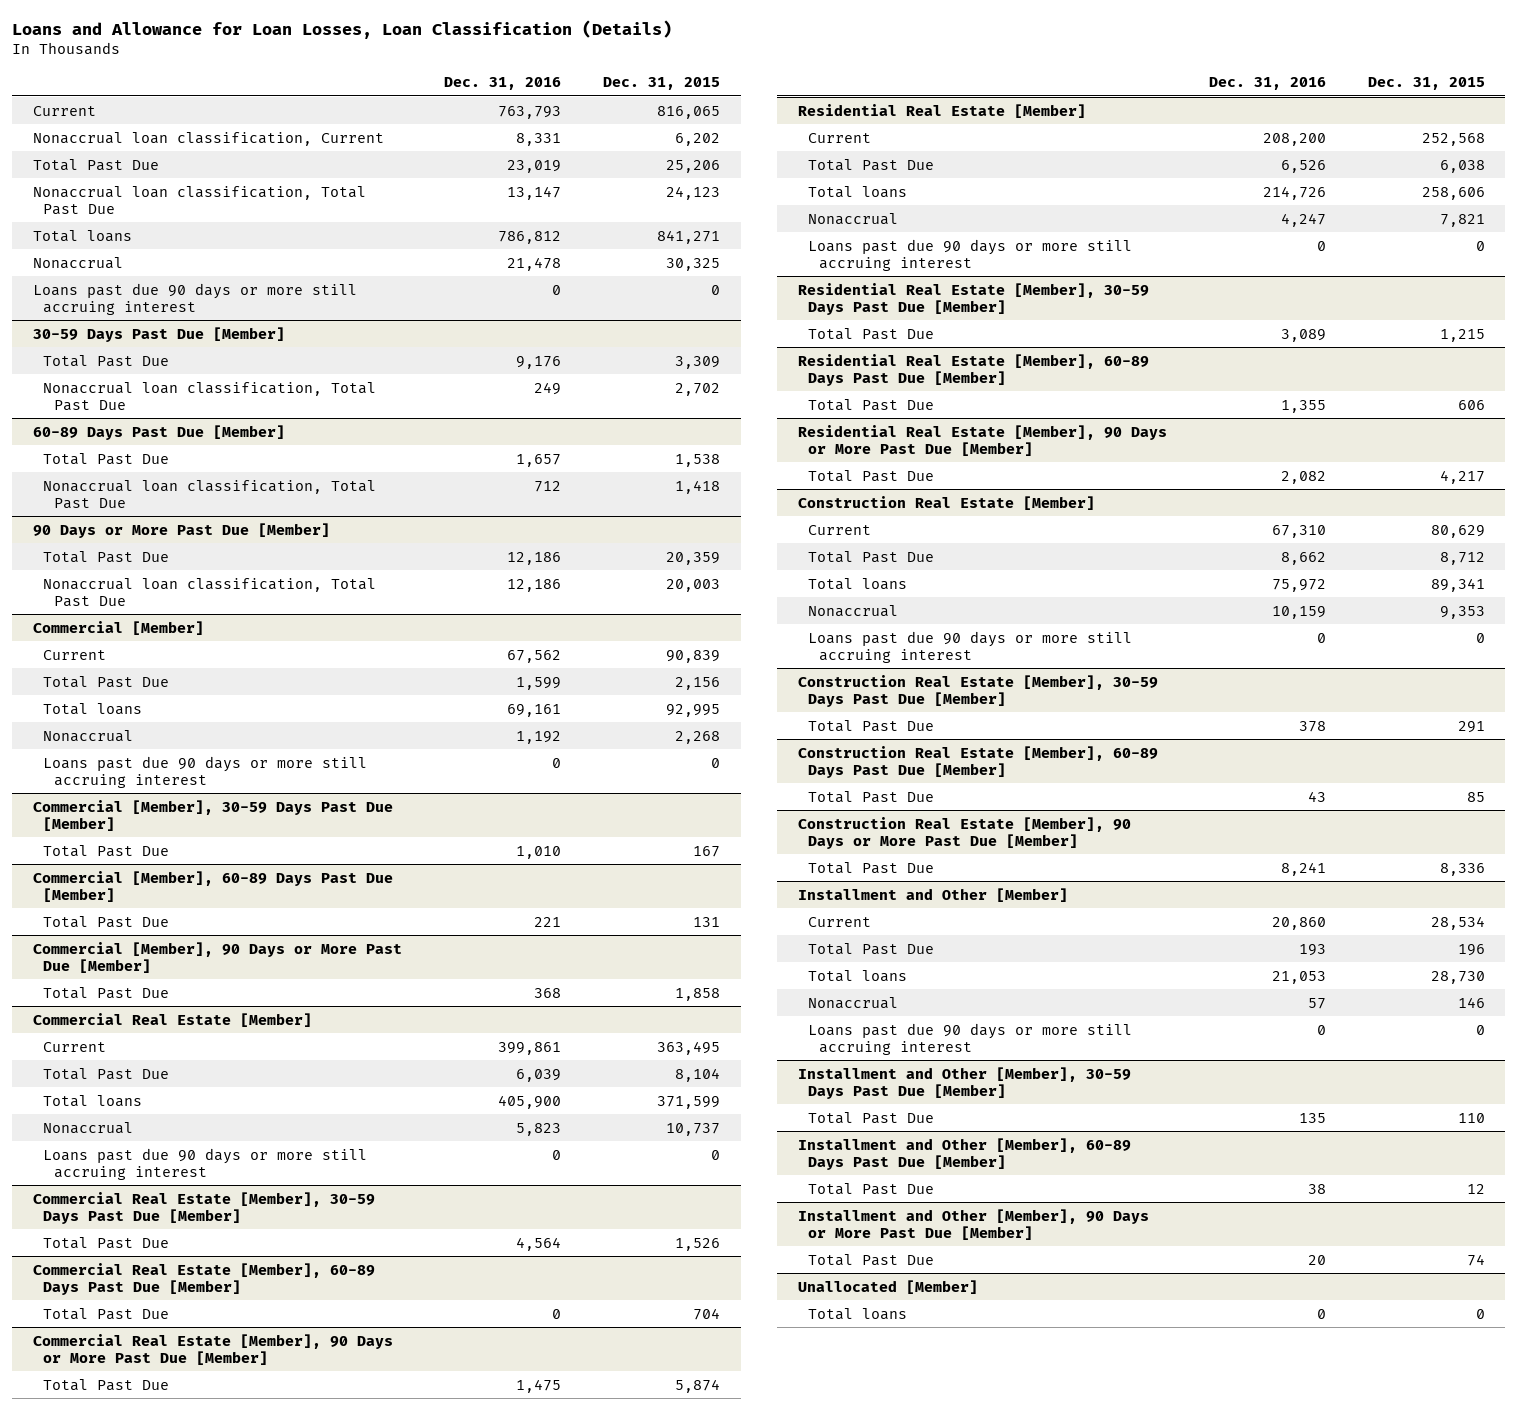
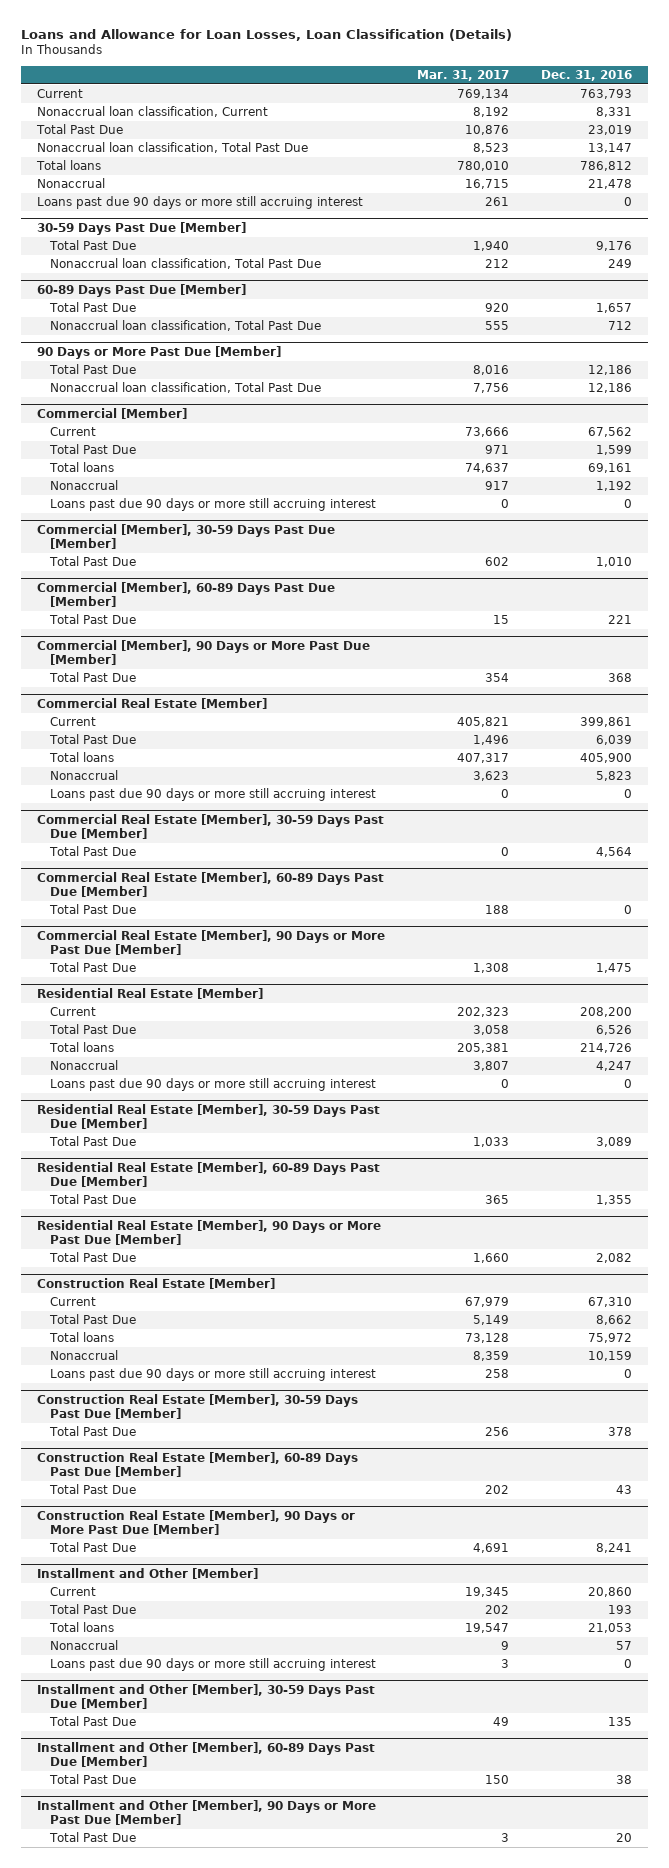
- | Dec. 31, 2016 | Dec. 31, 2015
+ | Mar. 31, 2017 | Dec. 31, 2016
- Unallocated [Member]
- Total loans | 0 | 0

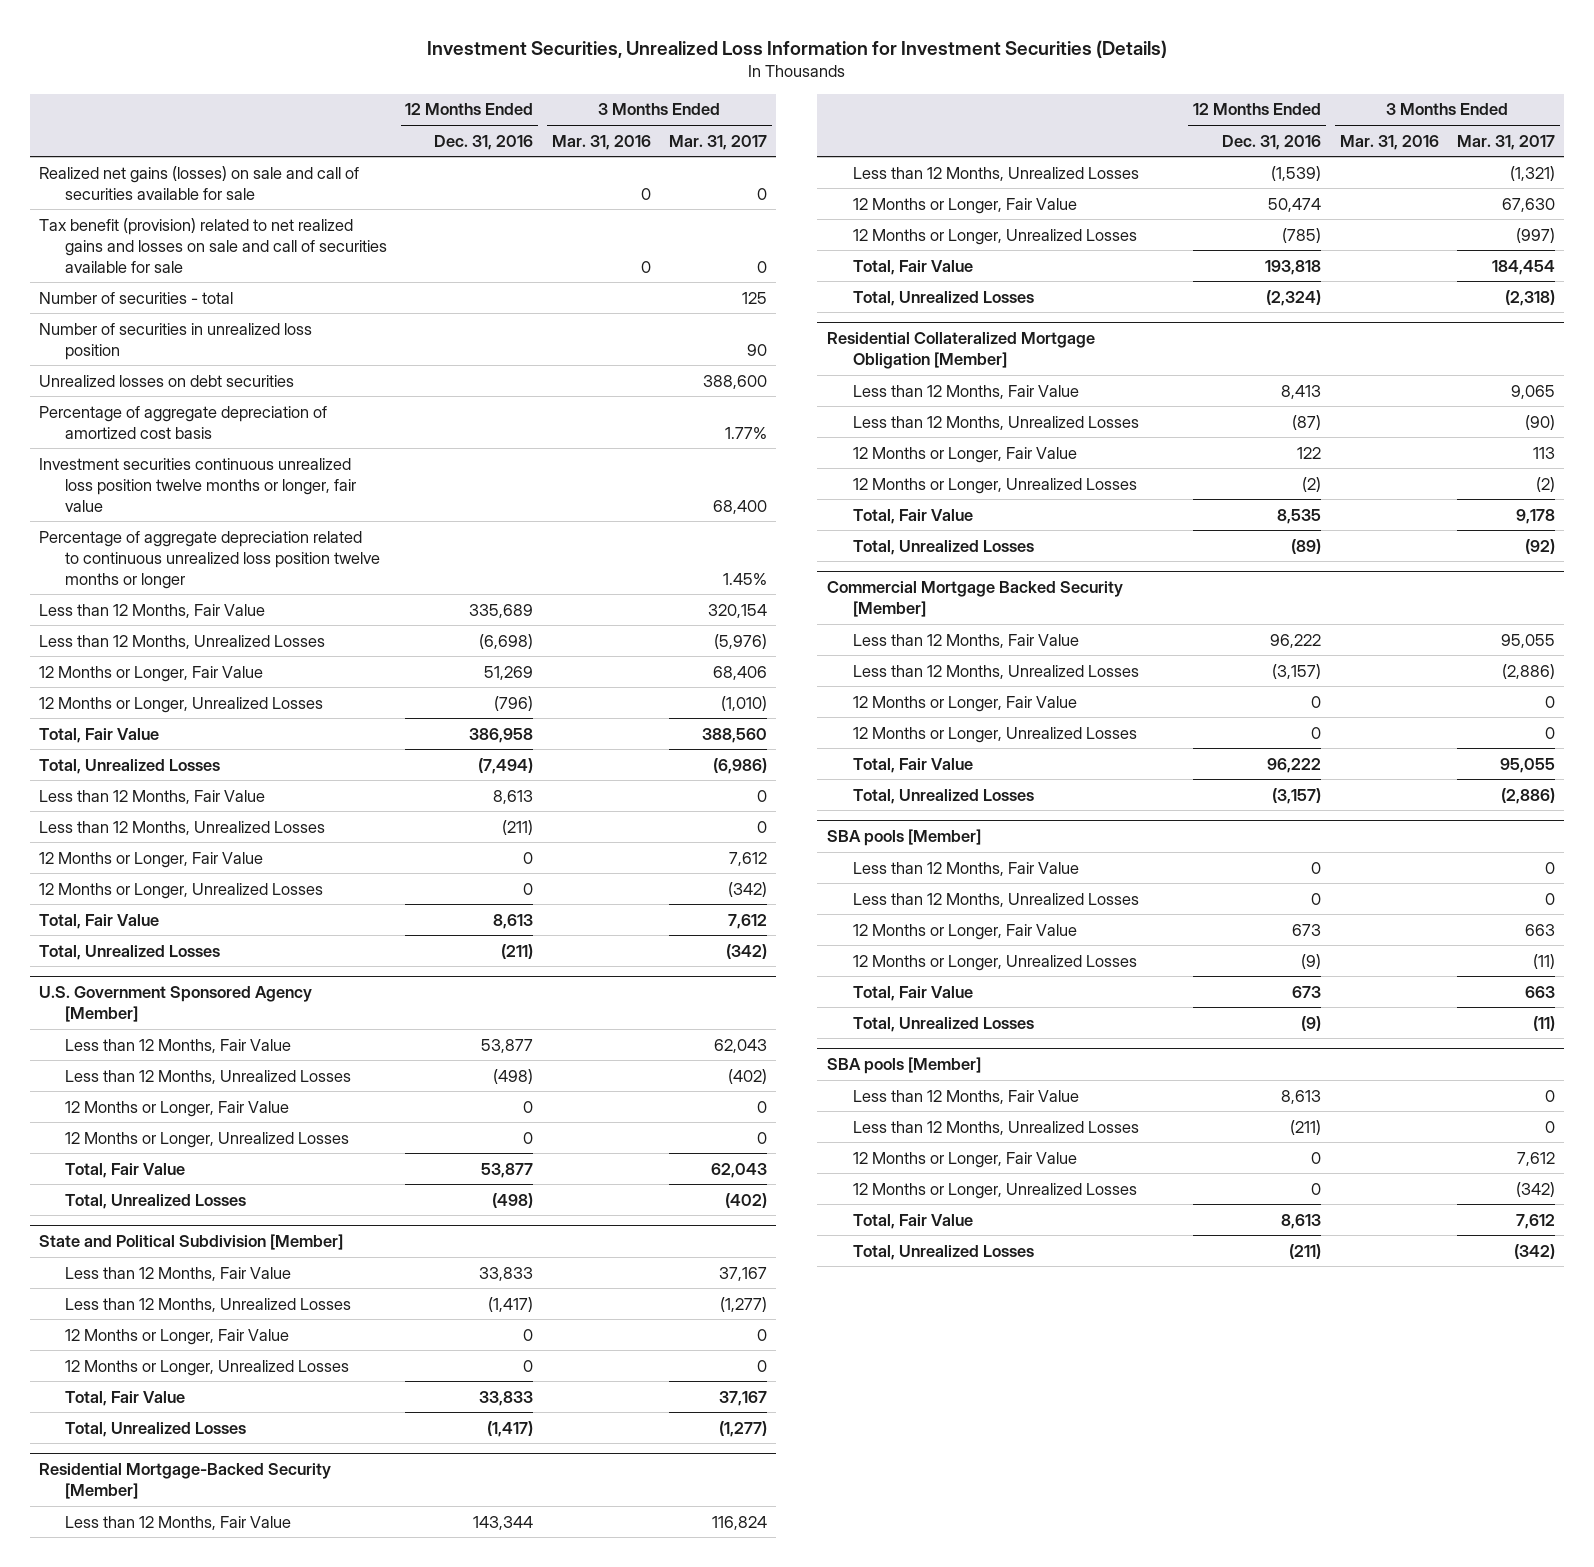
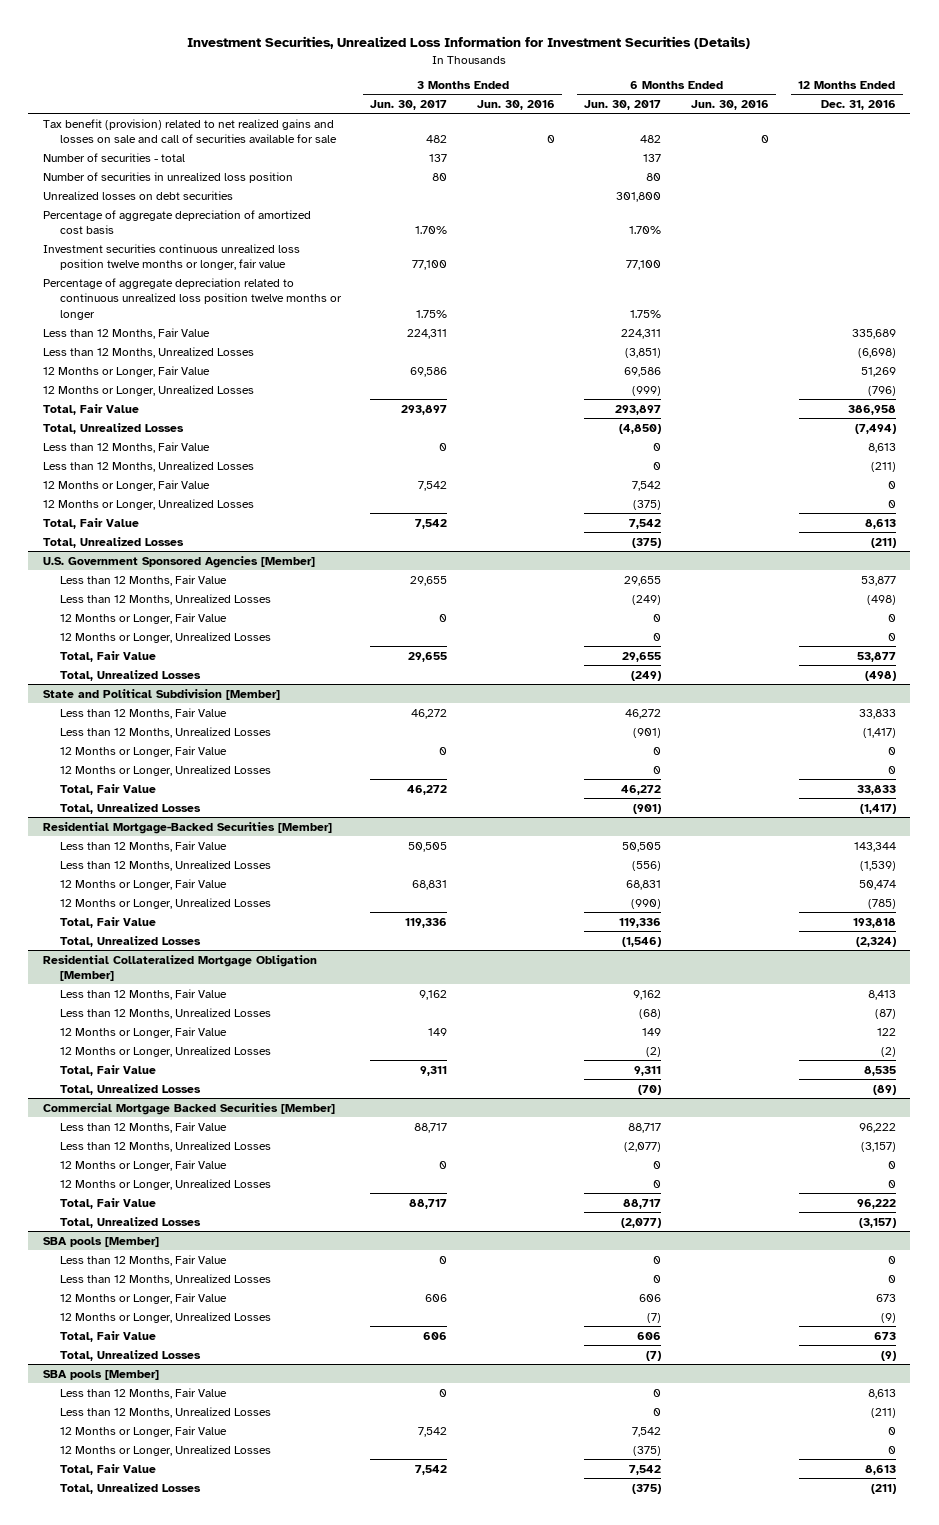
- | 12 Months Ended Dec. 31, 2016 | 3 Months Ended Mar. 31, 2016 | 3 Months Ended Mar. 31, 2017
+ | 3 Months Ended Jun. 30, 2017 | 3 Months Ended Jun. 30, 2016 | 6 Months Ended Jun. 30, 2017 | 6 Months Ended Jun. 30, 2016 | 12 Months Ended Dec. 31, 2016
- Realized net gains (losses) on sale and call of securities available for sale | | 0 | 0
- U.S. Government Sponsored Agency [Member]
+ U.S. Government Sponsored Agencies [Member]
- Residential Mortgage-Backed Security [Member]
+ Residential Mortgage-Backed Securities [Member]
- Commercial Mortgage Backed Security [Member]
+ Commercial Mortgage Backed Securities [Member]

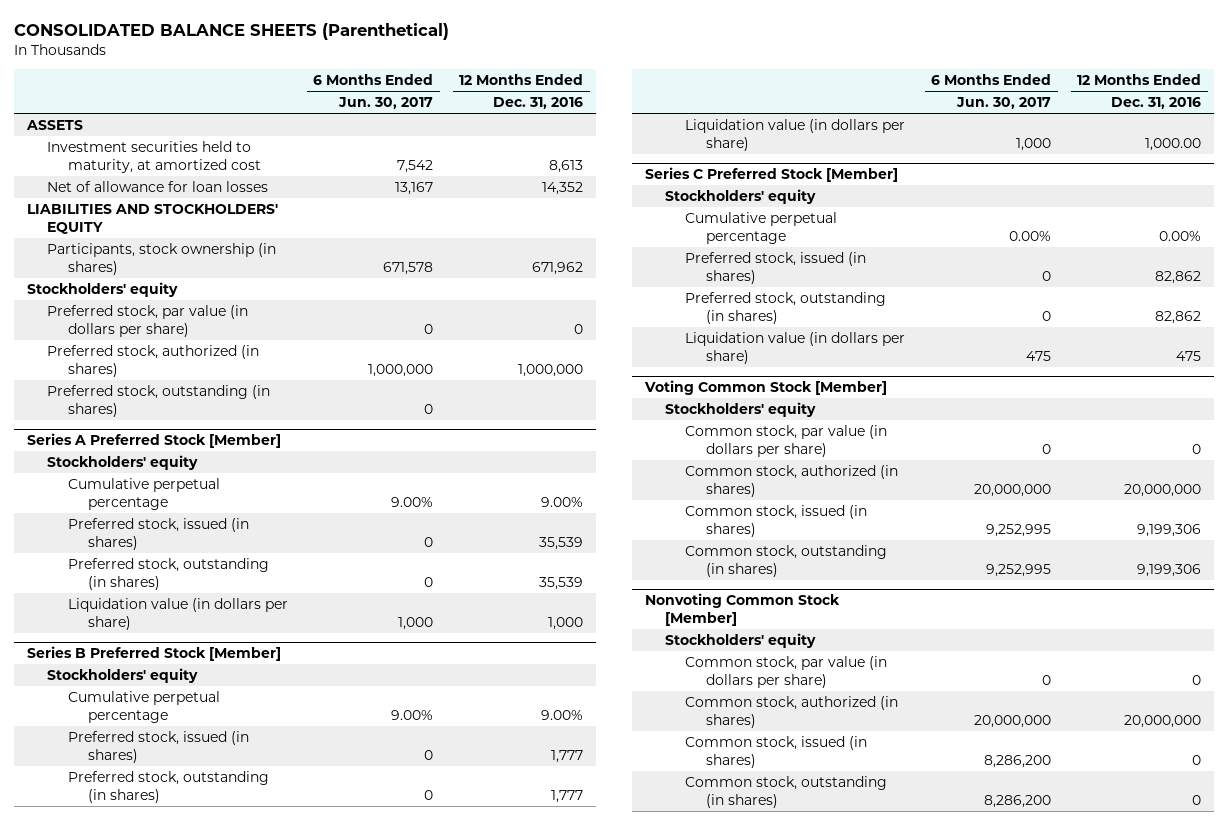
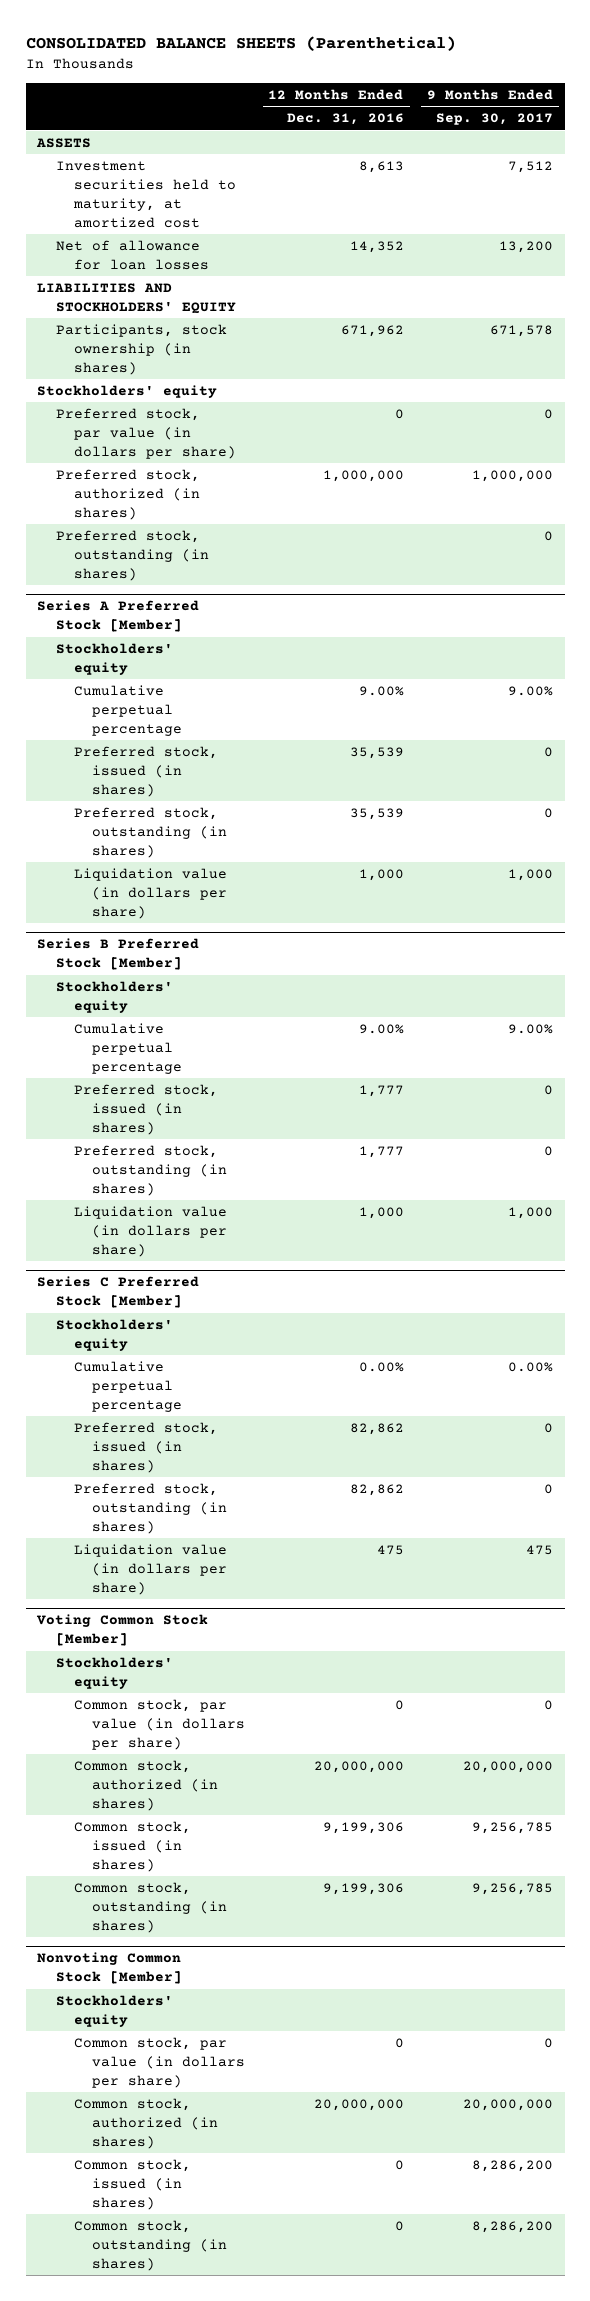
- | 6 Months Ended Jun. 30, 2017 | 12 Months Ended Dec. 31, 2016
+ | 12 Months Ended Dec. 31, 2016 | 9 Months Ended Sep. 30, 2017
@ Series B Preferred Stock [Member]
- Liquidation value (in dollars per share) | 1,000 | 1,000.00
+ Liquidation value (in dollars per share) | 1,000 | 1,000

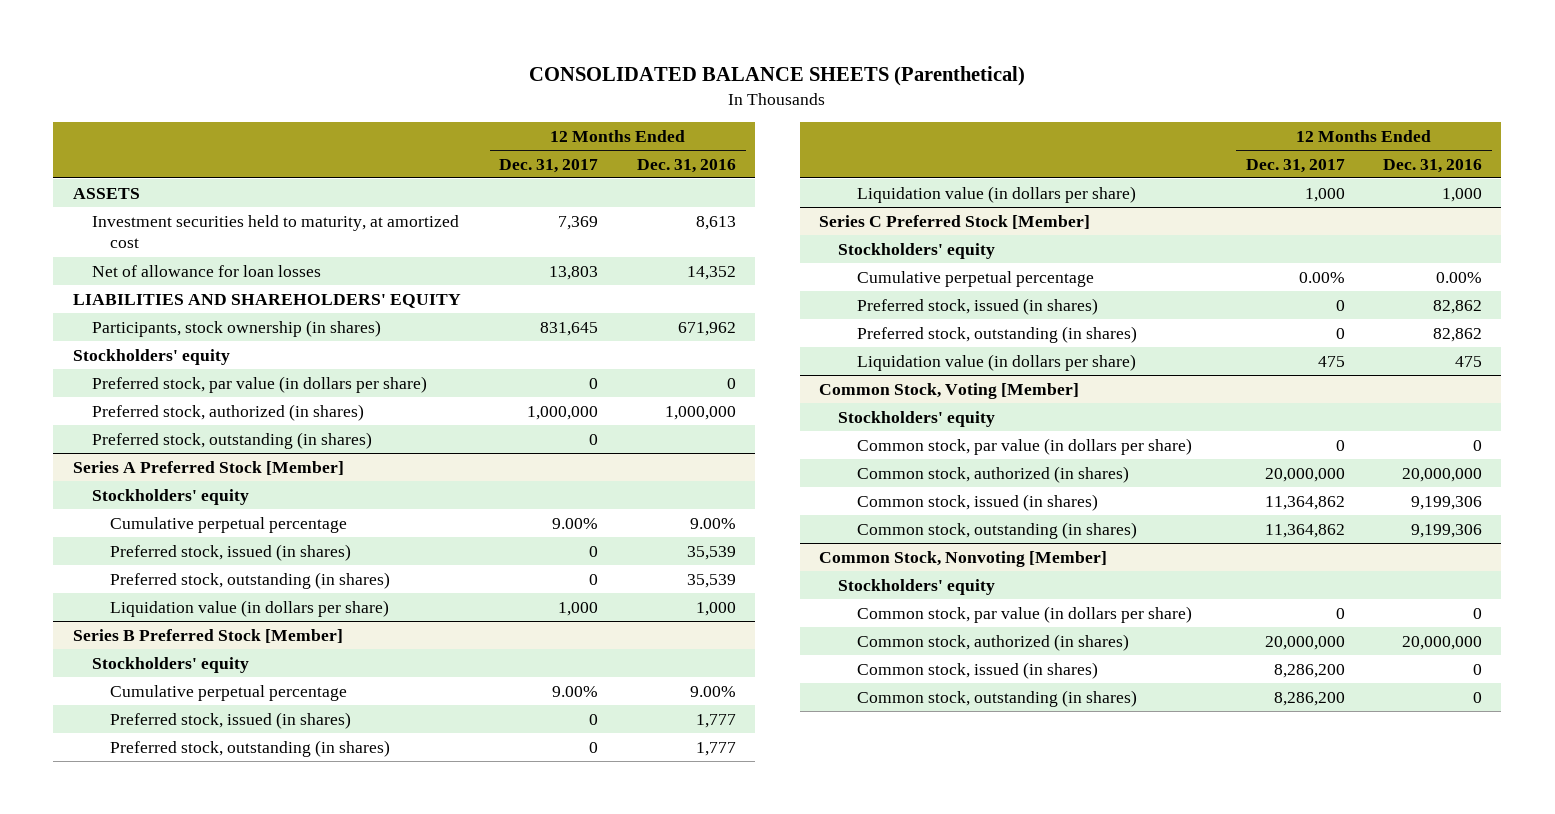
- | 12 Months Ended Dec. 31, 2016 | 9 Months Ended Sep. 30, 2017
+ | 12 Months Ended Dec. 31, 2017 | 12 Months Ended Dec. 31, 2016
- LIABILITIES AND STOCKHOLDERS' EQUITY
+ LIABILITIES AND SHAREHOLDERS' EQUITY
- Voting Common Stock [Member]
+ Common Stock, Voting [Member]
- Nonvoting Common Stock [Member]
+ Common Stock, Nonvoting [Member]

